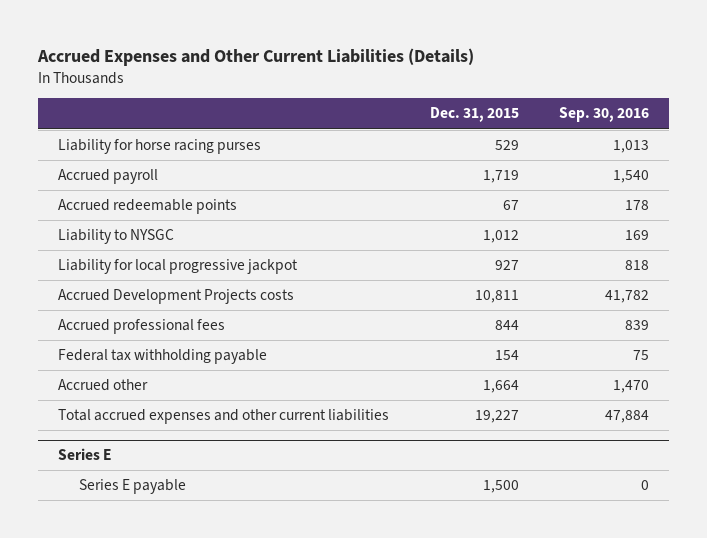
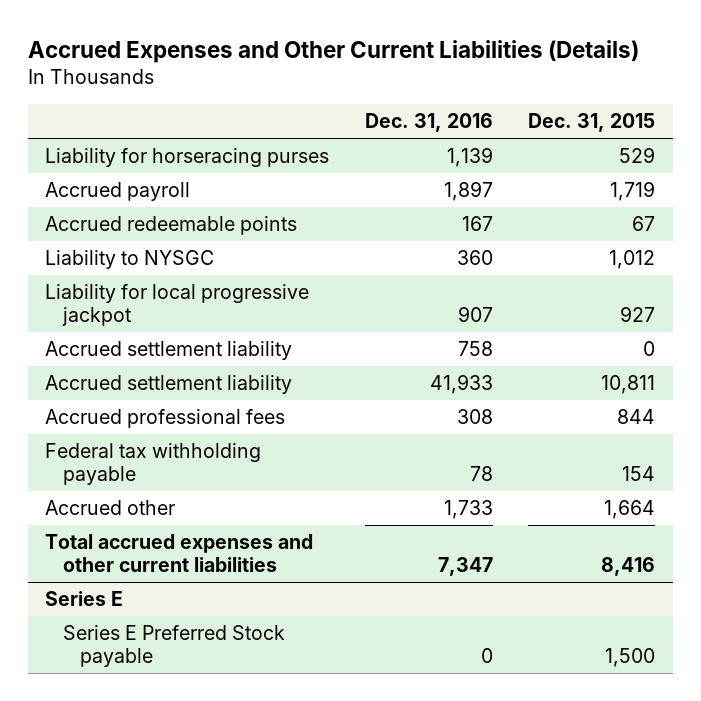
- | Dec. 31, 2015 | Sep. 30, 2016
+ | Dec. 31, 2016 | Dec. 31, 2015
- Liability for horse racing purses | 529 | 1,013
+ Liability for horseracing purses | 1,139 | 529
- Accrued Development Projects costs | 10,811 | 41,782
+ Accrued settlement liability | 758 | 0
+ Accrued settlement liability | 41,933 | 10,811
- Total accrued expenses and other current liabilities | 19,227 | 47,884
+ Total accrued expenses and other current liabilities | 7,347 | 8,416
@ Series E
- Series E payable | 1,500 | 0
+ Series E Preferred Stock payable | 0 | 1,500

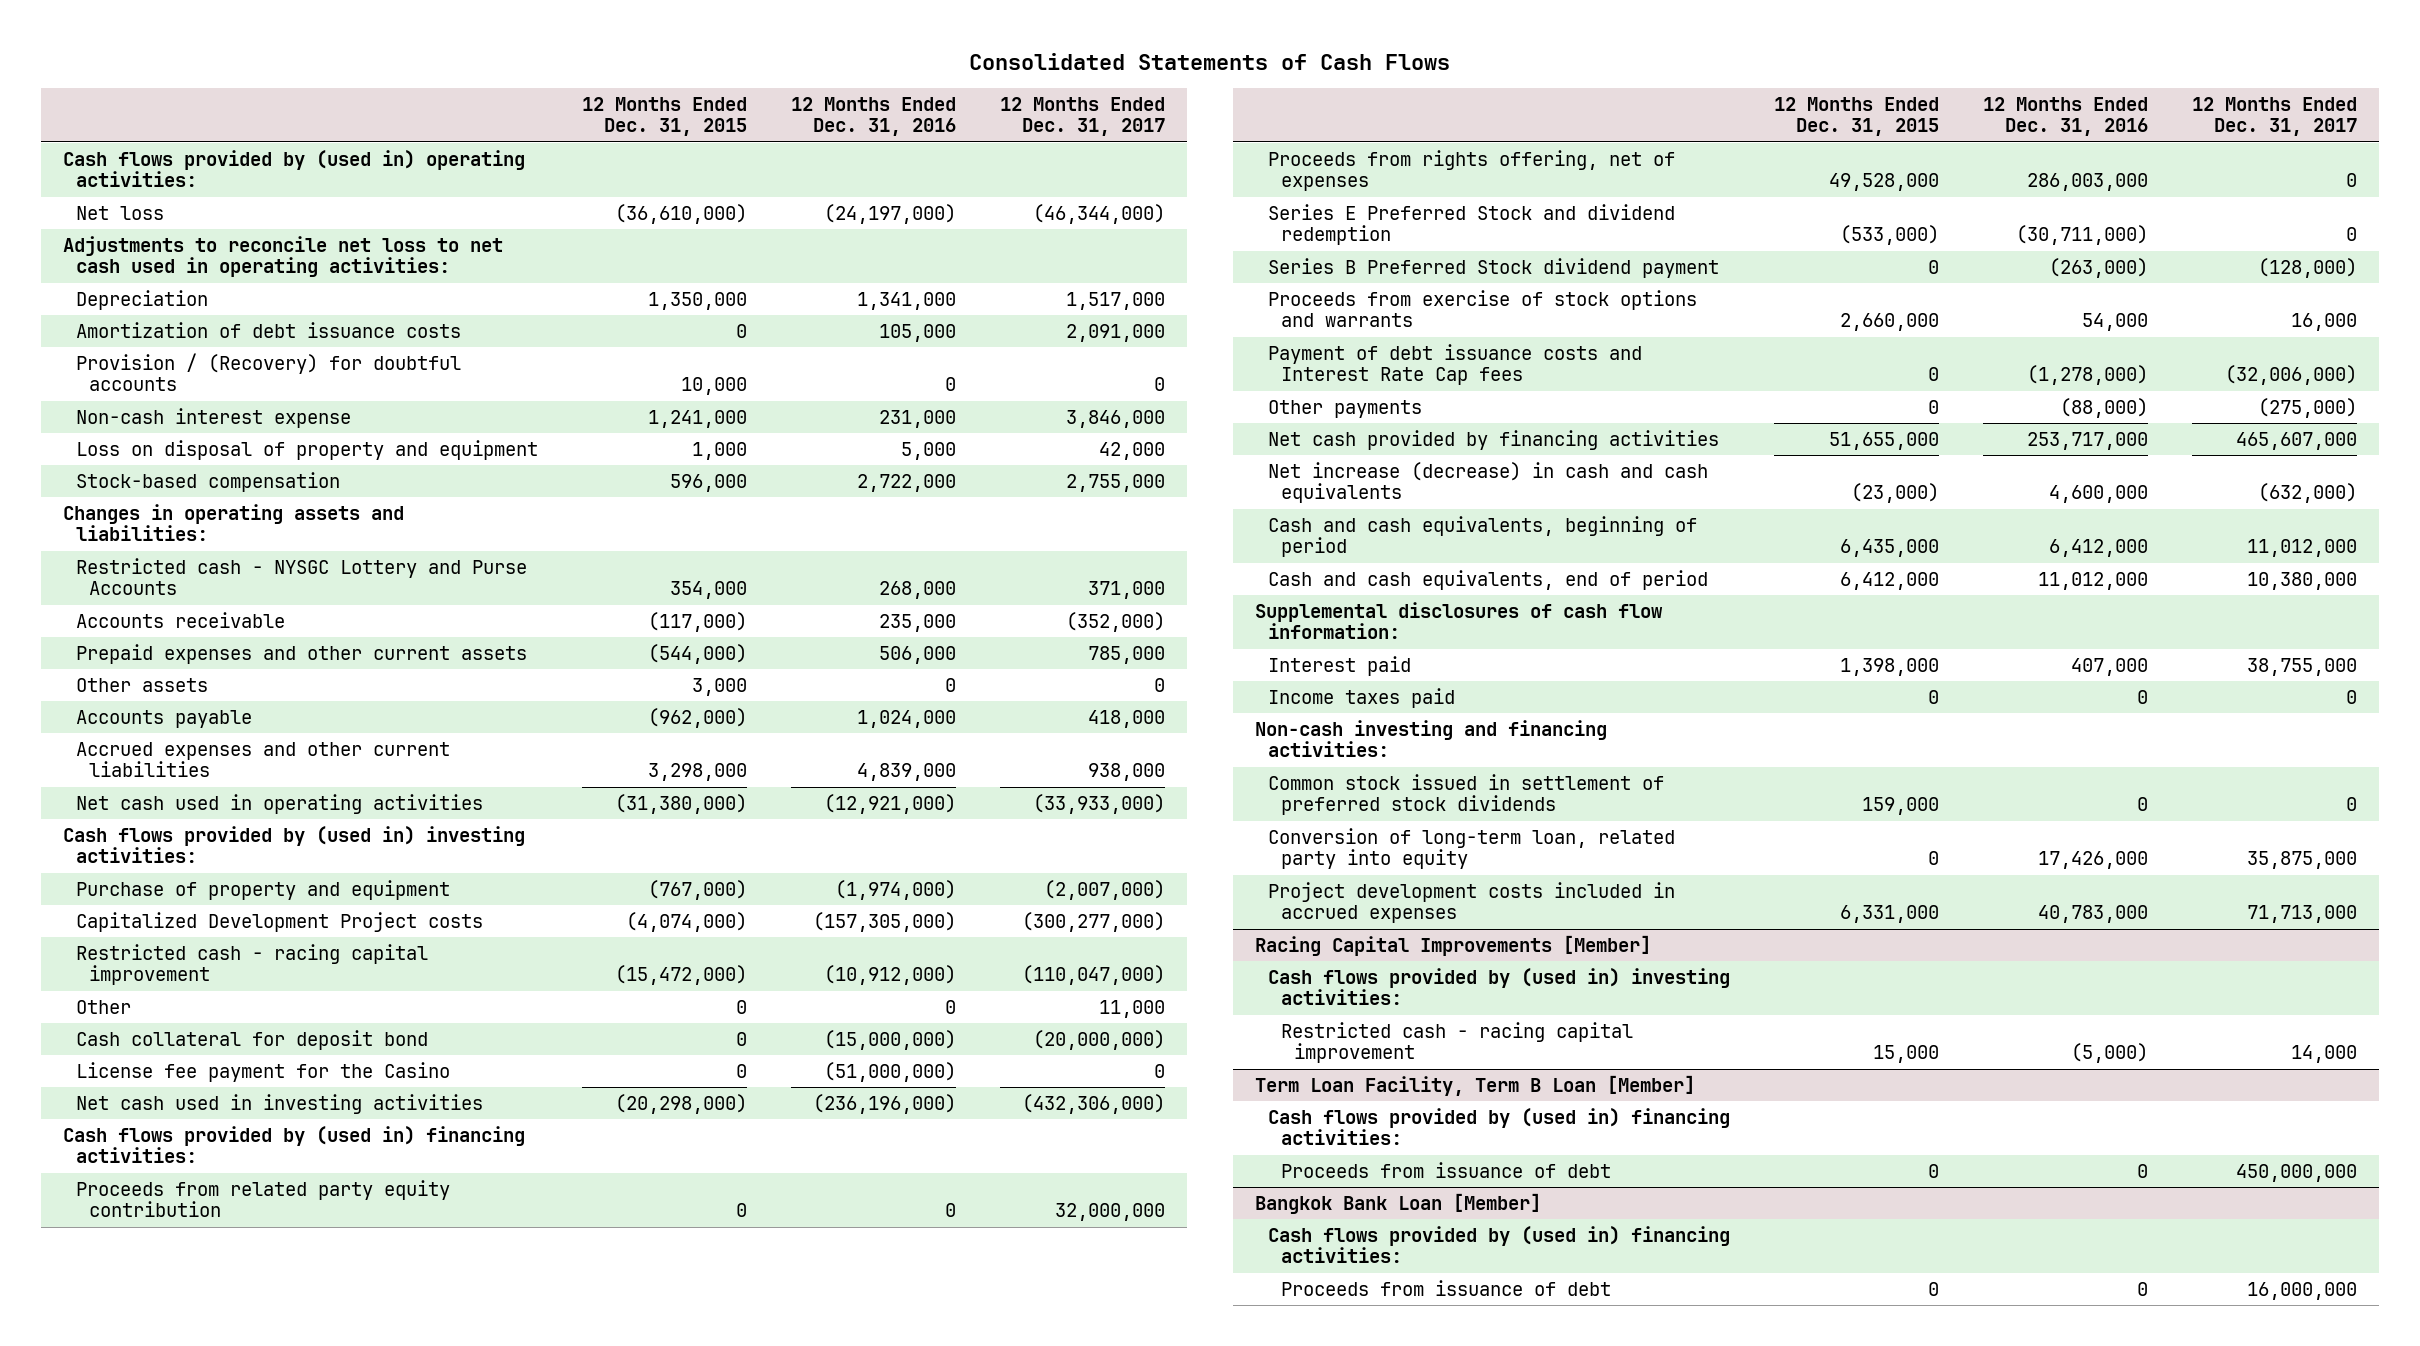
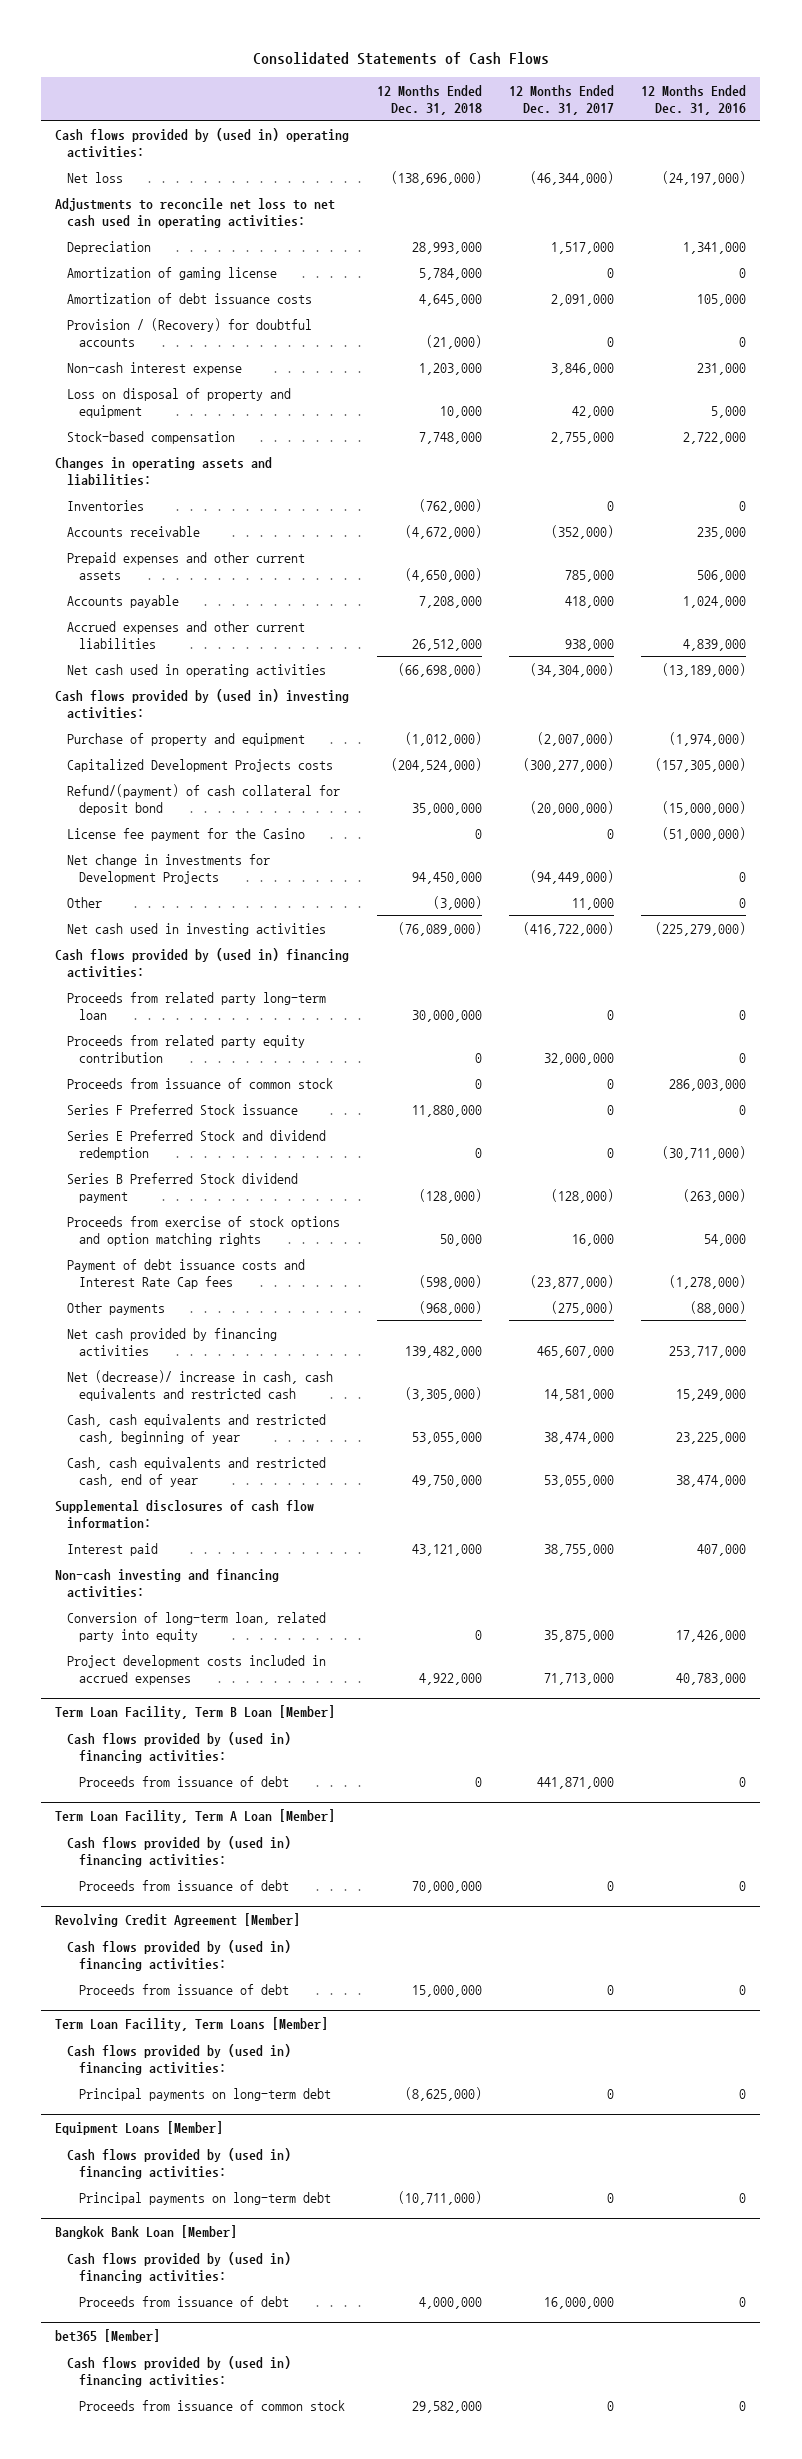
- | 12 Months Ended Dec. 31, 2015 | 12 Months Ended Dec. 31, 2016 | 12 Months Ended Dec. 31, 2017
+ | 12 Months Ended Dec. 31, 2018 | 12 Months Ended Dec. 31, 2017 | 12 Months Ended Dec. 31, 2016
+ Amortization of gaming license | 5,784,000 | 0 | 0
- Restricted cash - NYSGC Lottery and Purse Accounts | 354,000 | 268,000 | 371,000
+ Inventories | (762,000) | 0 | 0
- Other assets | 3,000 | 0 | 0
- Net cash used in operating activities | (31,380,000) | (12,921,000) | (33,933,000)
+ Net cash used in operating activities | (66,698,000) | (34,304,000) | (13,189,000)
- Capitalized Development Project costs | (4,074,000) | (157,305,000) | (300,277,000)
- Restricted cash - racing capital improvement | (15,472,000) | (10,912,000) | (110,047,000)
- Cash collateral for deposit bond | 0 | (15,000,000) | (20,000,000)
+ Capitalized Development Projects costs | (204,524,000) | (300,277,000) | (157,305,000)
+ Refund/(payment) of cash collateral for deposit bond | 35,000,000 | (20,000,000) | (15,000,000)
- Net cash used in investing activities | (20,298,000) | (236,196,000) | (432,306,000)
+ Net change in investments for Development Projects | 94,450,000 | (94,449,000) | 0
moved down: Other | (3,000) | 11,000 | 0
+ Net cash used in investing activities | (76,089,000) | (416,722,000) | (225,279,000)
+ Proceeds from related party long-term loan | 30,000,000 | 0 | 0
- Proceeds from rights offering, net of expenses | 49,528,000 | 286,003,000 | 0
+ Proceeds from issuance of common stock | 0 | 0 | 286,003,000
+ Series F Preferred Stock issuance | 11,880,000 | 0 | 0
- Proceeds from exercise of stock options and warrants | 2,660,000 | 54,000 | 16,000
- Payment of debt issuance costs and Interest Rate Cap fees | 0 | (1,278,000) | (32,006,000)
+ Proceeds from exercise of stock options and option matching rights | 50,000 | 16,000 | 54,000
+ Payment of debt issuance costs and Interest Rate Cap fees | (598,000) | (23,877,000) | (1,278,000)
- Net increase (decrease) in cash and cash equivalents | (23,000) | 4,600,000 | (632,000)
- Cash and cash equivalents, beginning of period | 6,435,000 | 6,412,000 | 11,012,000
- Cash and cash equivalents, end of period | 6,412,000 | 11,012,000 | 10,380,000
+ Net (decrease)/ increase in cash, cash equivalents and restricted cash | (3,305,000) | 14,581,000 | 15,249,000
+ Cash, cash equivalents and restricted cash, beginning of year | 53,055,000 | 38,474,000 | 23,225,000
+ Cash, cash equivalents and restricted cash, end of year | 49,750,000 | 53,055,000 | 38,474,000
- Income taxes paid | 0 | 0 | 0
- Common stock issued in settlement of preferred stock dividends | 159,000 | 0 | 0
- Racing Capital Improvements [Member]
- Cash flows provided by (used in) investing activities:
- Restricted cash - racing capital improvement | 15,000 | (5,000) | 14,000
@ Term Loan Facility, Term B Loan [Member]
- Proceeds from issuance of debt | 0 | 0 | 450,000,000
+ Proceeds from issuance of debt | 0 | 441,871,000 | 0
+ Term Loan Facility, Term A Loan [Member]
+ Cash flows provided by (used in) financing activities:
+ Proceeds from issuance of debt | 70,000,000 | 0 | 0
+ Revolving Credit Agreement [Member]
+ Cash flows provided by (used in) financing activities:
+ Proceeds from issuance of debt | 15,000,000 | 0 | 0
+ Term Loan Facility, Term Loans [Member]
+ Cash flows provided by (used in) financing activities:
+ Principal payments on long-term debt | (8,625,000) | 0 | 0
+ Equipment Loans [Member]
+ Cash flows provided by (used in) financing activities:
+ Principal payments on long-term debt | (10,711,000) | 0 | 0
+ bet365 [Member]
+ Cash flows provided by (used in) financing activities:
+ Proceeds from issuance of common stock | 29,582,000 | 0 | 0

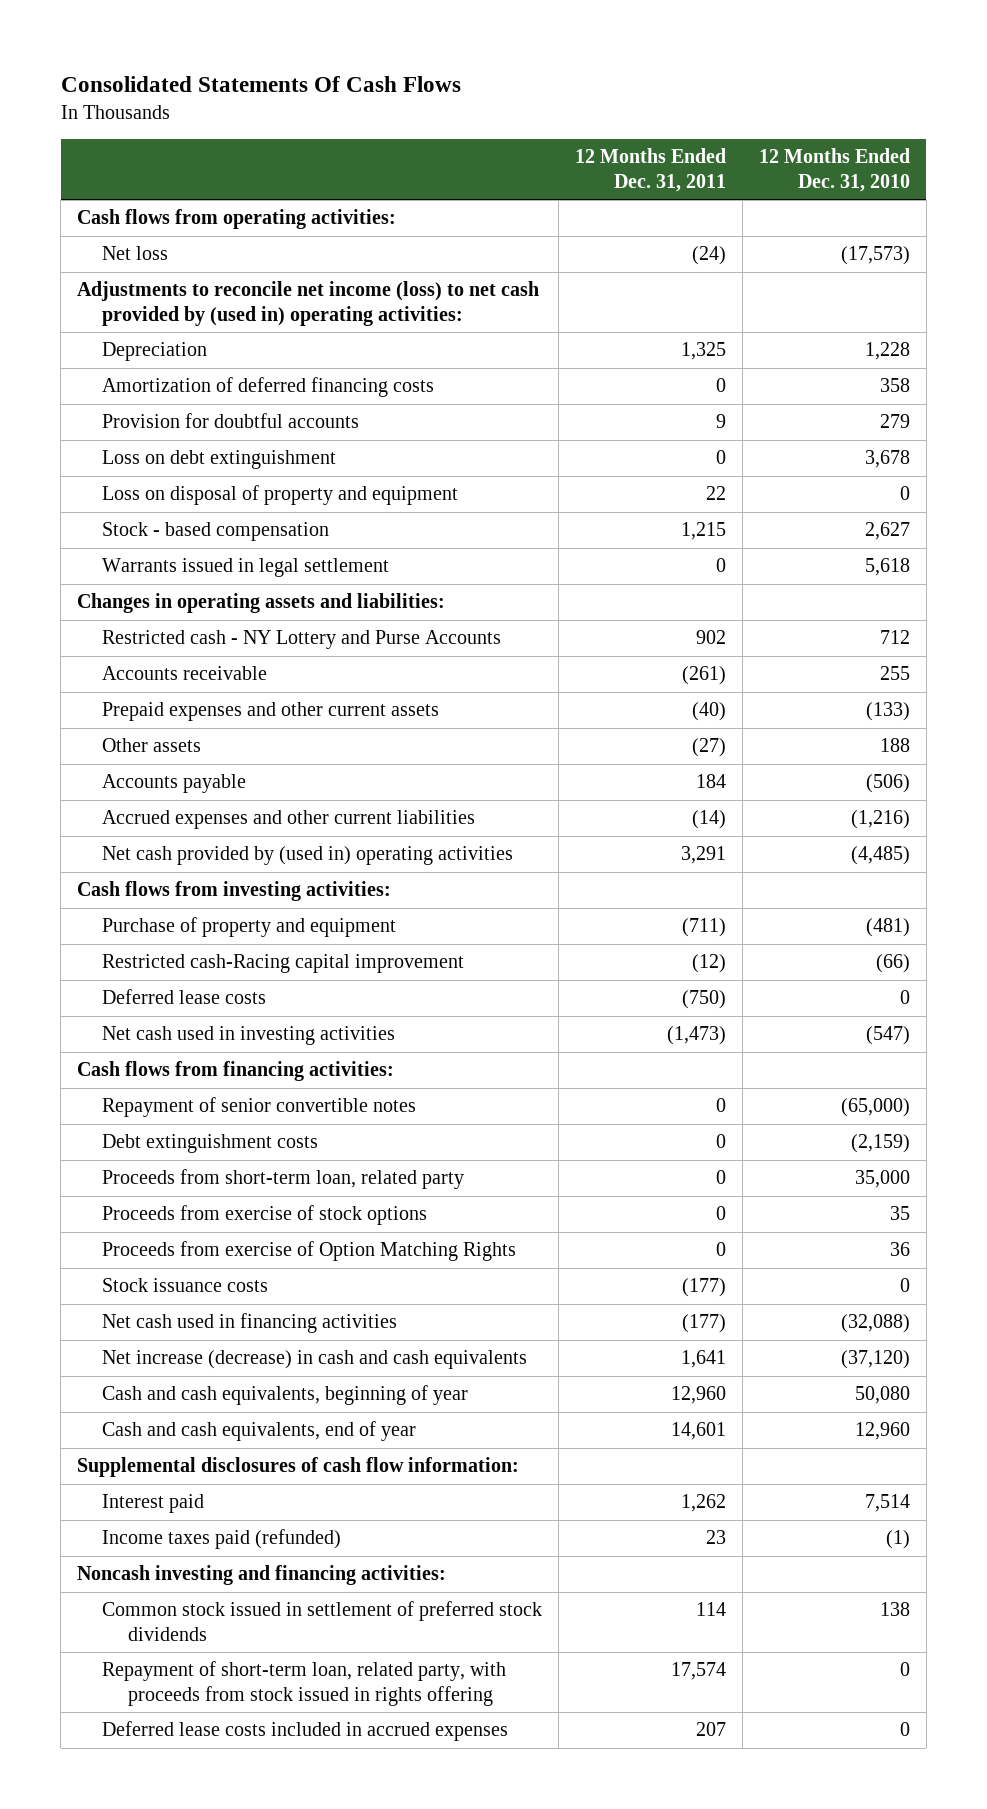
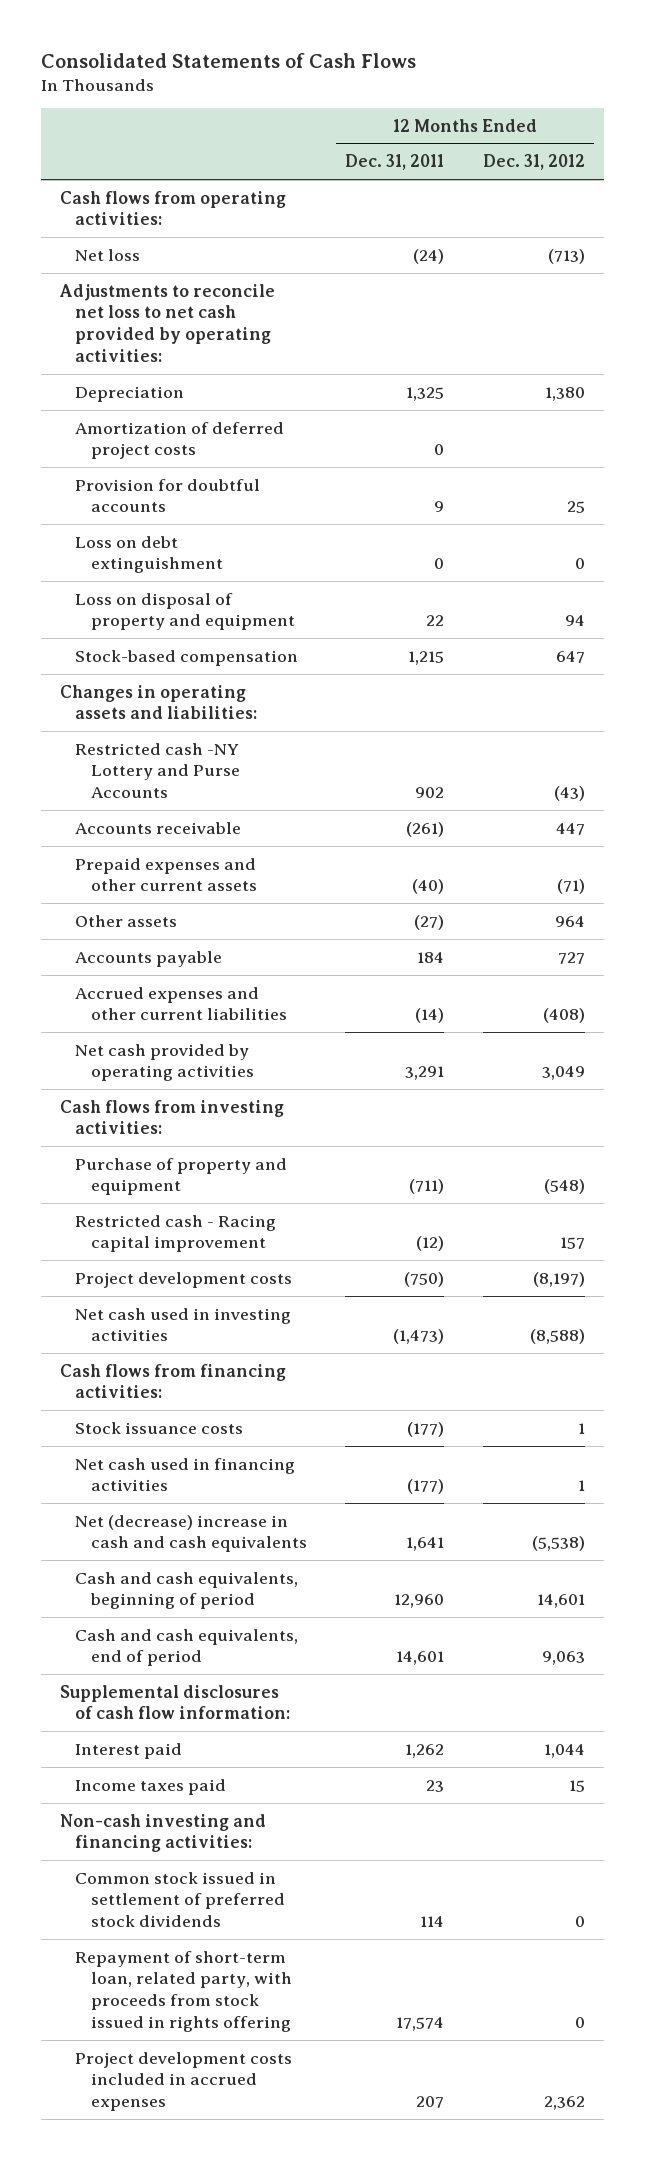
- Consolidated Statements Of Cash Flows
+ Consolidated Statements of Cash Flows
- | 12 Months Ended Dec. 31, 2011 | 12 Months Ended Dec. 31, 2010
+ | 12 Months Ended Dec. 31, 2011 | 12 Months Ended Dec. 31, 2012
- Adjustments to reconcile net income (loss) to net cash provided by (used in) operating activities:
+ Adjustments to reconcile net loss to net cash provided by operating activities:
- Amortization of deferred financing costs | 0 | 358
+ Amortization of deferred project costs | 0 |
- Stock - based compensation | 1,215 | 2,627
- Warrants issued in legal settlement | 0 | 5,618
+ Stock-based compensation | 1,215 | 647
- Restricted cash - NY Lottery and Purse Accounts | 902 | 712
+ Restricted cash -NY Lottery and Purse Accounts | 902 | (43)
- Net cash provided by (used in) operating activities | 3,291 | (4,485)
+ Net cash provided by operating activities | 3,291 | 3,049
- Restricted cash-Racing capital improvement | (12) | (66)
- Deferred lease costs | (750) | 0
+ Restricted cash - Racing capital improvement | (12) | 157
+ Project development costs | (750) | (8,197)
- Repayment of senior convertible notes | 0 | (65,000)
- Debt extinguishment costs | 0 | (2,159)
- Proceeds from short-term loan, related party | 0 | 35,000
- Proceeds from exercise of stock options | 0 | 35
- Proceeds from exercise of Option Matching Rights | 0 | 36
- Net increase (decrease) in cash and cash equivalents | 1,641 | (37,120)
- Cash and cash equivalents, beginning of year | 12,960 | 50,080
- Cash and cash equivalents, end of year | 14,601 | 12,960
+ Net (decrease) increase in cash and cash equivalents | 1,641 | (5,538)
+ Cash and cash equivalents, beginning of period | 12,960 | 14,601
+ Cash and cash equivalents, end of period | 14,601 | 9,063
- Income taxes paid (refunded) | 23 | (1)
- Noncash investing and financing activities:
+ Income taxes paid | 23 | 15
+ Non-cash investing and financing activities:
- Deferred lease costs included in accrued expenses | 207 | 0
+ Project development costs included in accrued expenses | 207 | 2,362

